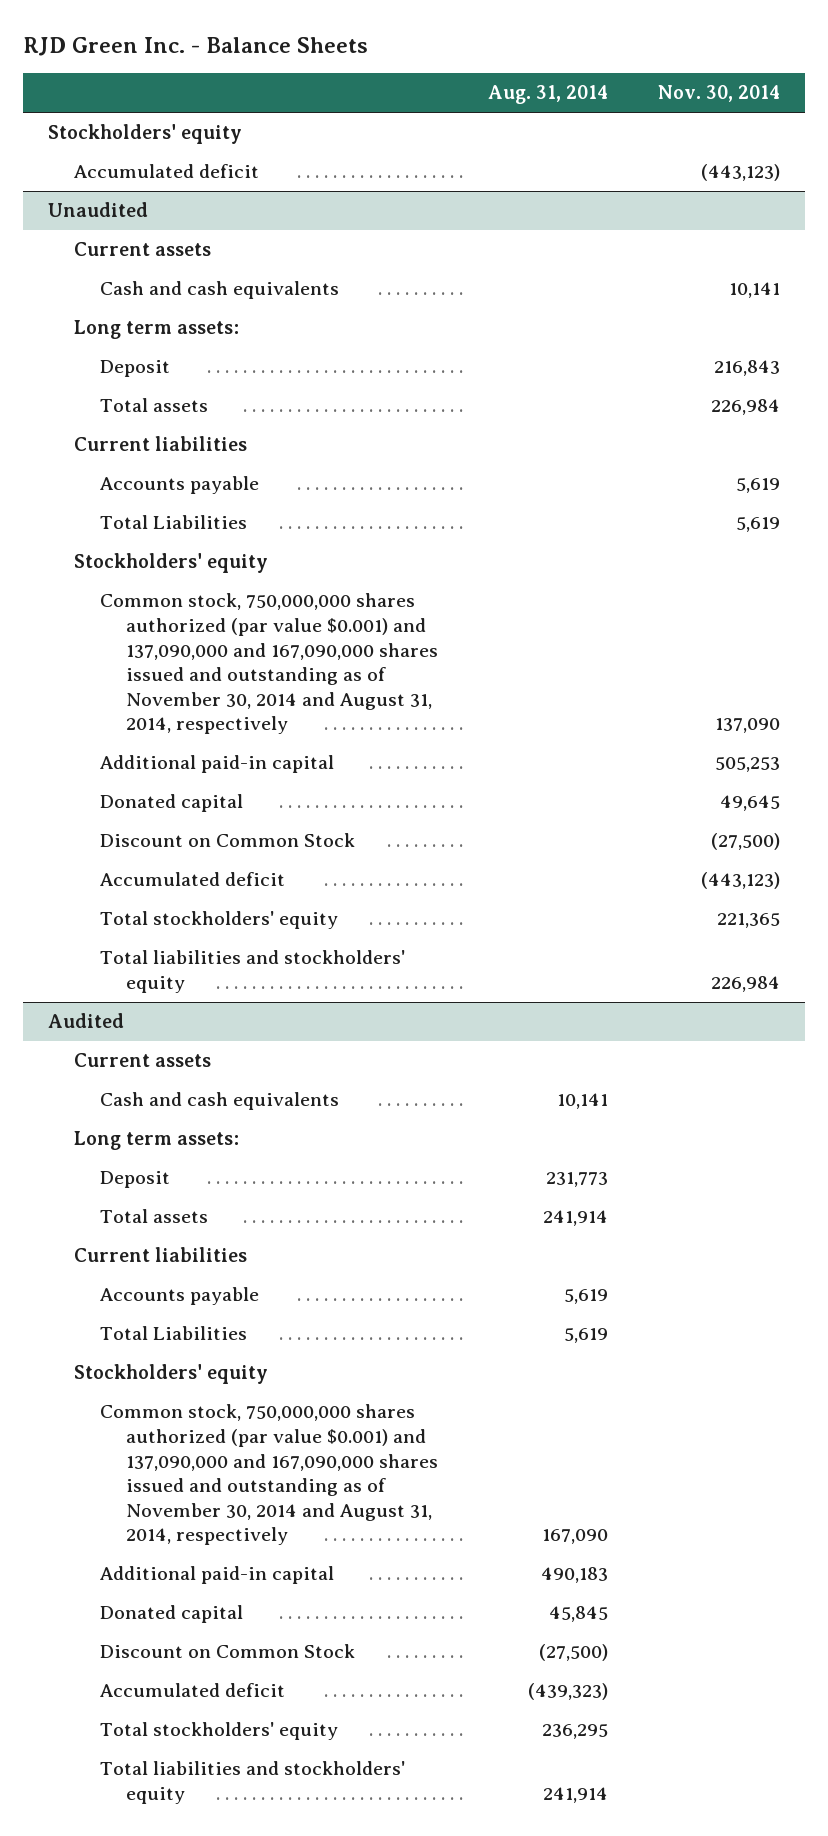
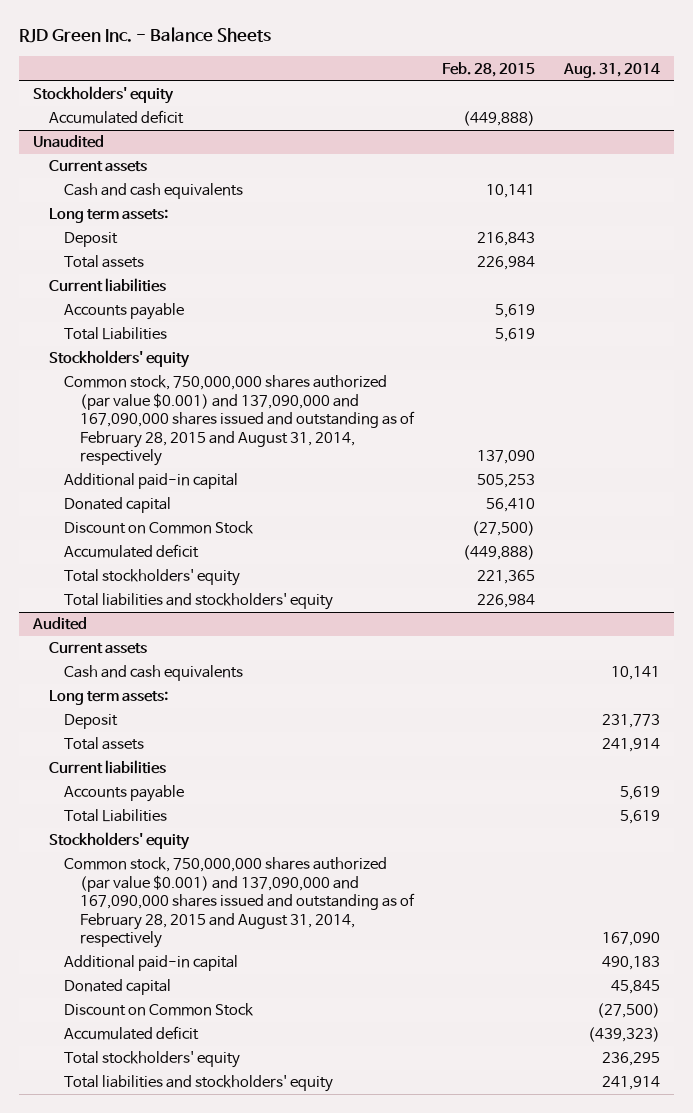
- | Aug. 31, 2014 | Nov. 30, 2014
+ | Feb. 28, 2015 | Aug. 31, 2014
@ Unaudited
- Common stock, 750,000,000 shares authorized (par value $0.001) and 137,090,000 and 167,090,000 shares issued and outstanding as of November 30, 2014 and August 31, 2014, respectively | | 137,090
+ Common stock, 750,000,000 shares authorized (par value $0.001) and 137,090,000 and 167,090,000 shares issued and outstanding as of February 28, 2015 and August 31, 2014, respectively | 137,090 |
@ Audited
- Common stock, 750,000,000 shares authorized (par value $0.001) and 137,090,000 and 167,090,000 shares issued and outstanding as of November 30, 2014 and August 31, 2014, respectively | 167,090 |
+ Common stock, 750,000,000 shares authorized (par value $0.001) and 137,090,000 and 167,090,000 shares issued and outstanding as of February 28, 2015 and August 31, 2014, respectively | | 167,090

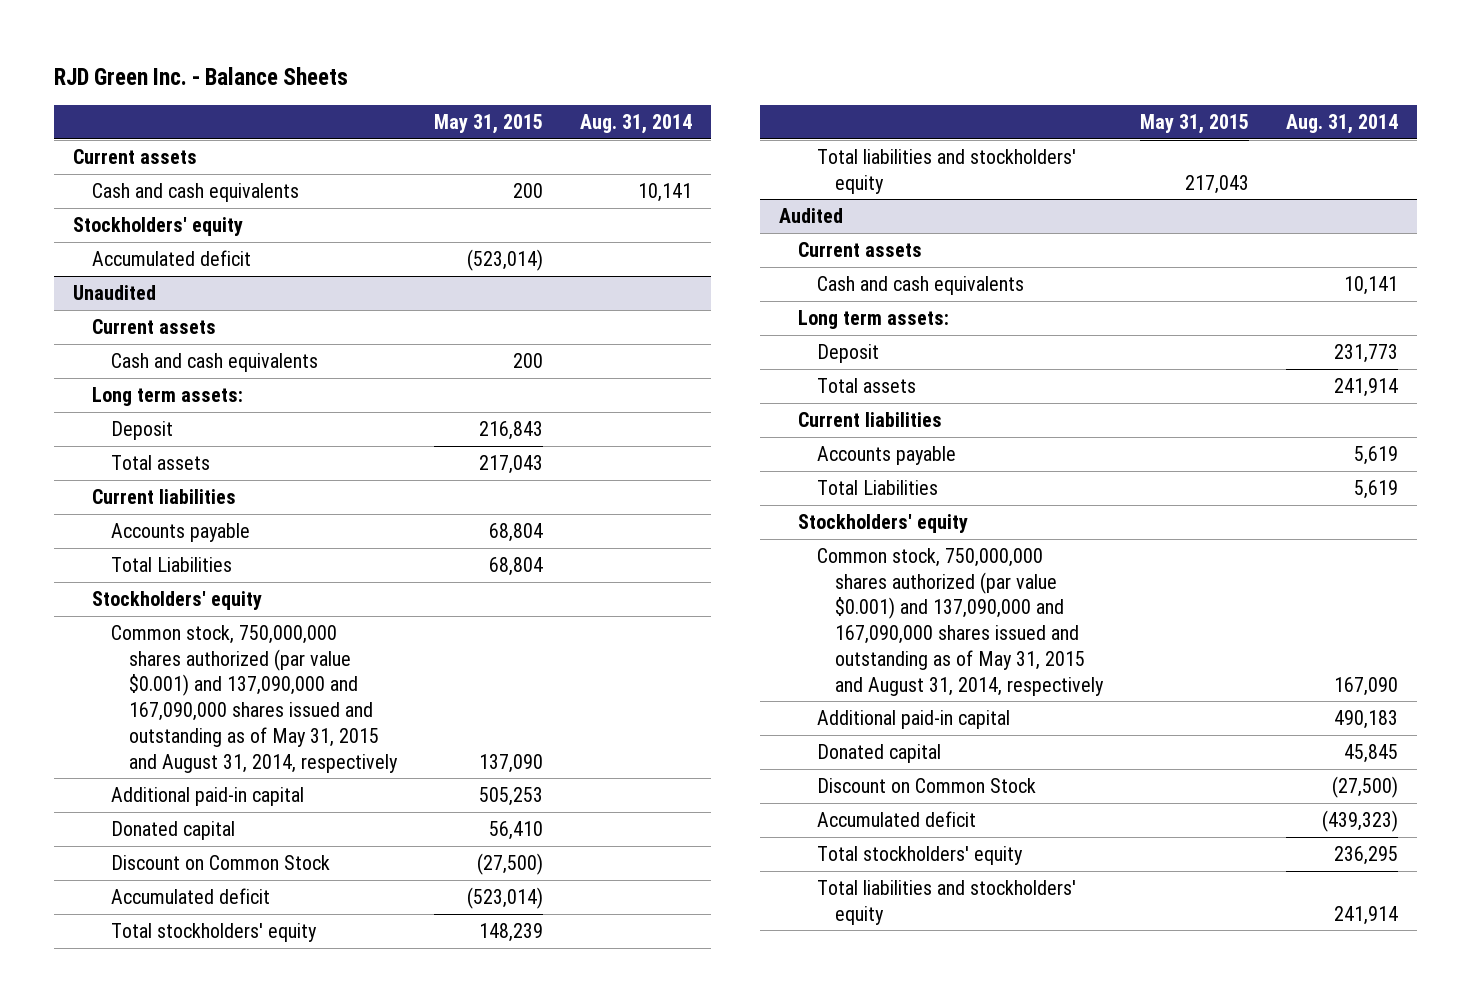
- | Feb. 28, 2015 | Aug. 31, 2014
+ | May 31, 2015 | Aug. 31, 2014
+ Current assets
+ Cash and cash equivalents | 200 | 10,141
@ Unaudited
- Common stock, 750,000,000 shares authorized (par value $0.001) and 137,090,000 and 167,090,000 shares issued and outstanding as of February 28, 2015 and August 31, 2014, respectively | 137,090 |
+ Common stock, 750,000,000 shares authorized (par value $0.001) and 137,090,000 and 167,090,000 shares issued and outstanding as of May 31, 2015 and August 31, 2014, respectively | 137,090 |
@ Audited
- Common stock, 750,000,000 shares authorized (par value $0.001) and 137,090,000 and 167,090,000 shares issued and outstanding as of February 28, 2015 and August 31, 2014, respectively | | 167,090
+ Common stock, 750,000,000 shares authorized (par value $0.001) and 137,090,000 and 167,090,000 shares issued and outstanding as of May 31, 2015 and August 31, 2014, respectively | | 167,090

